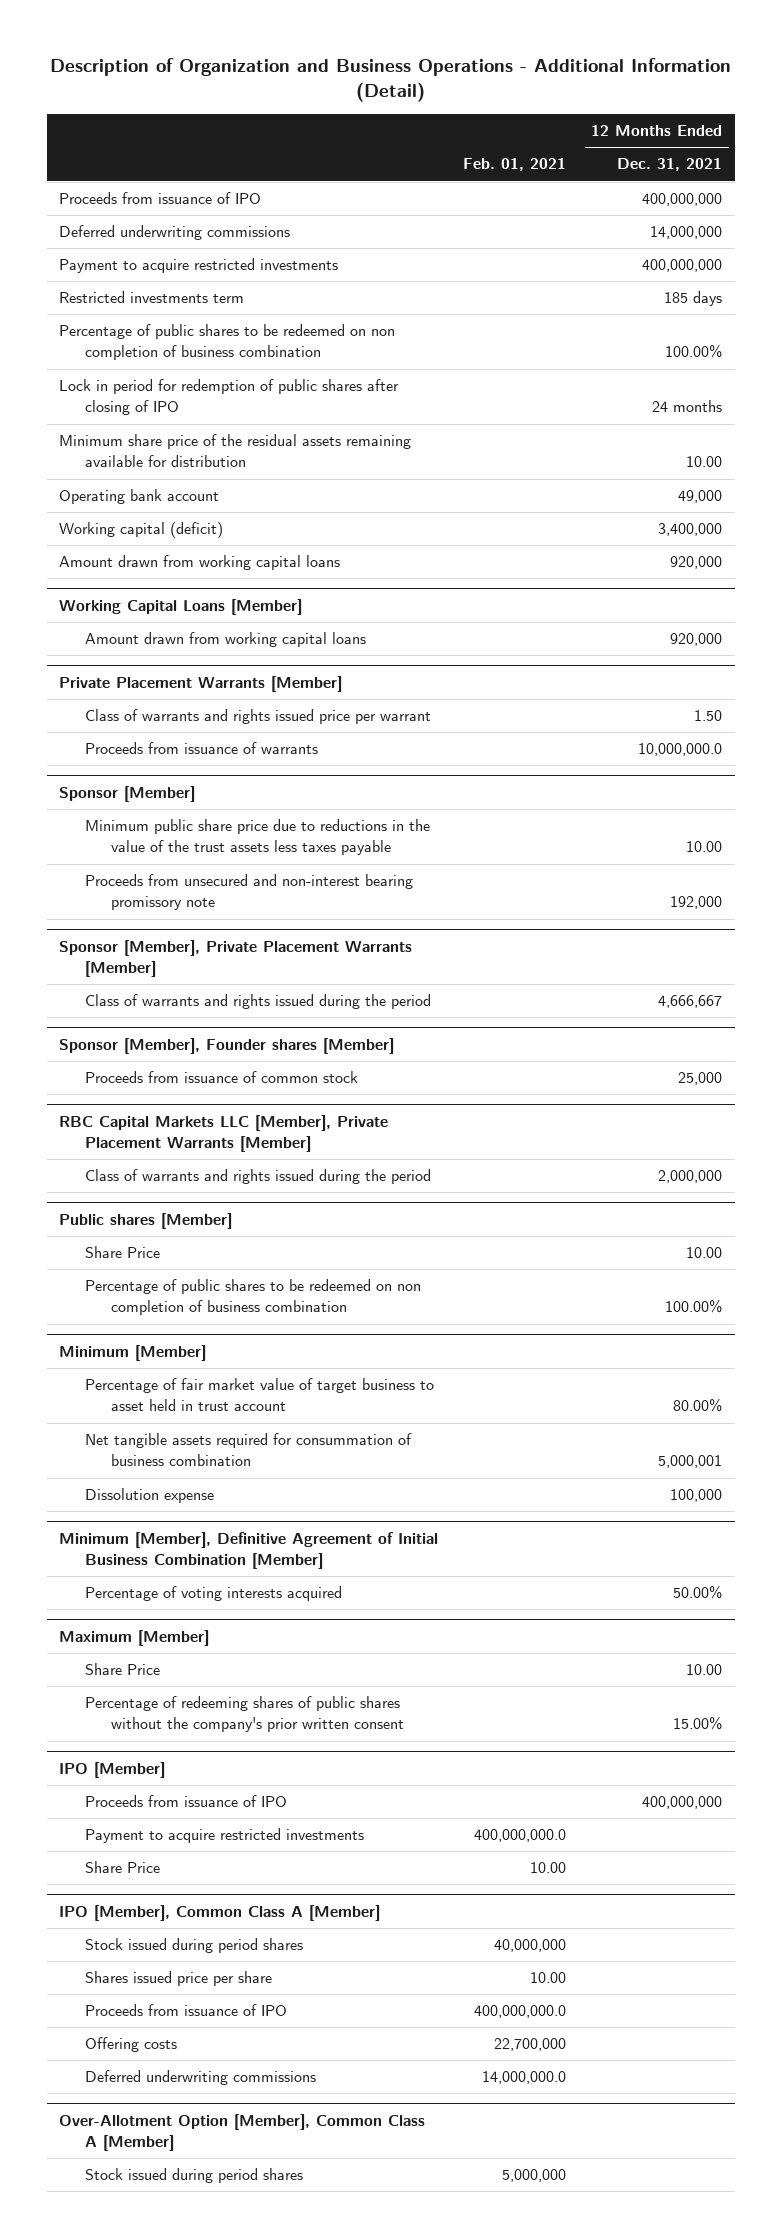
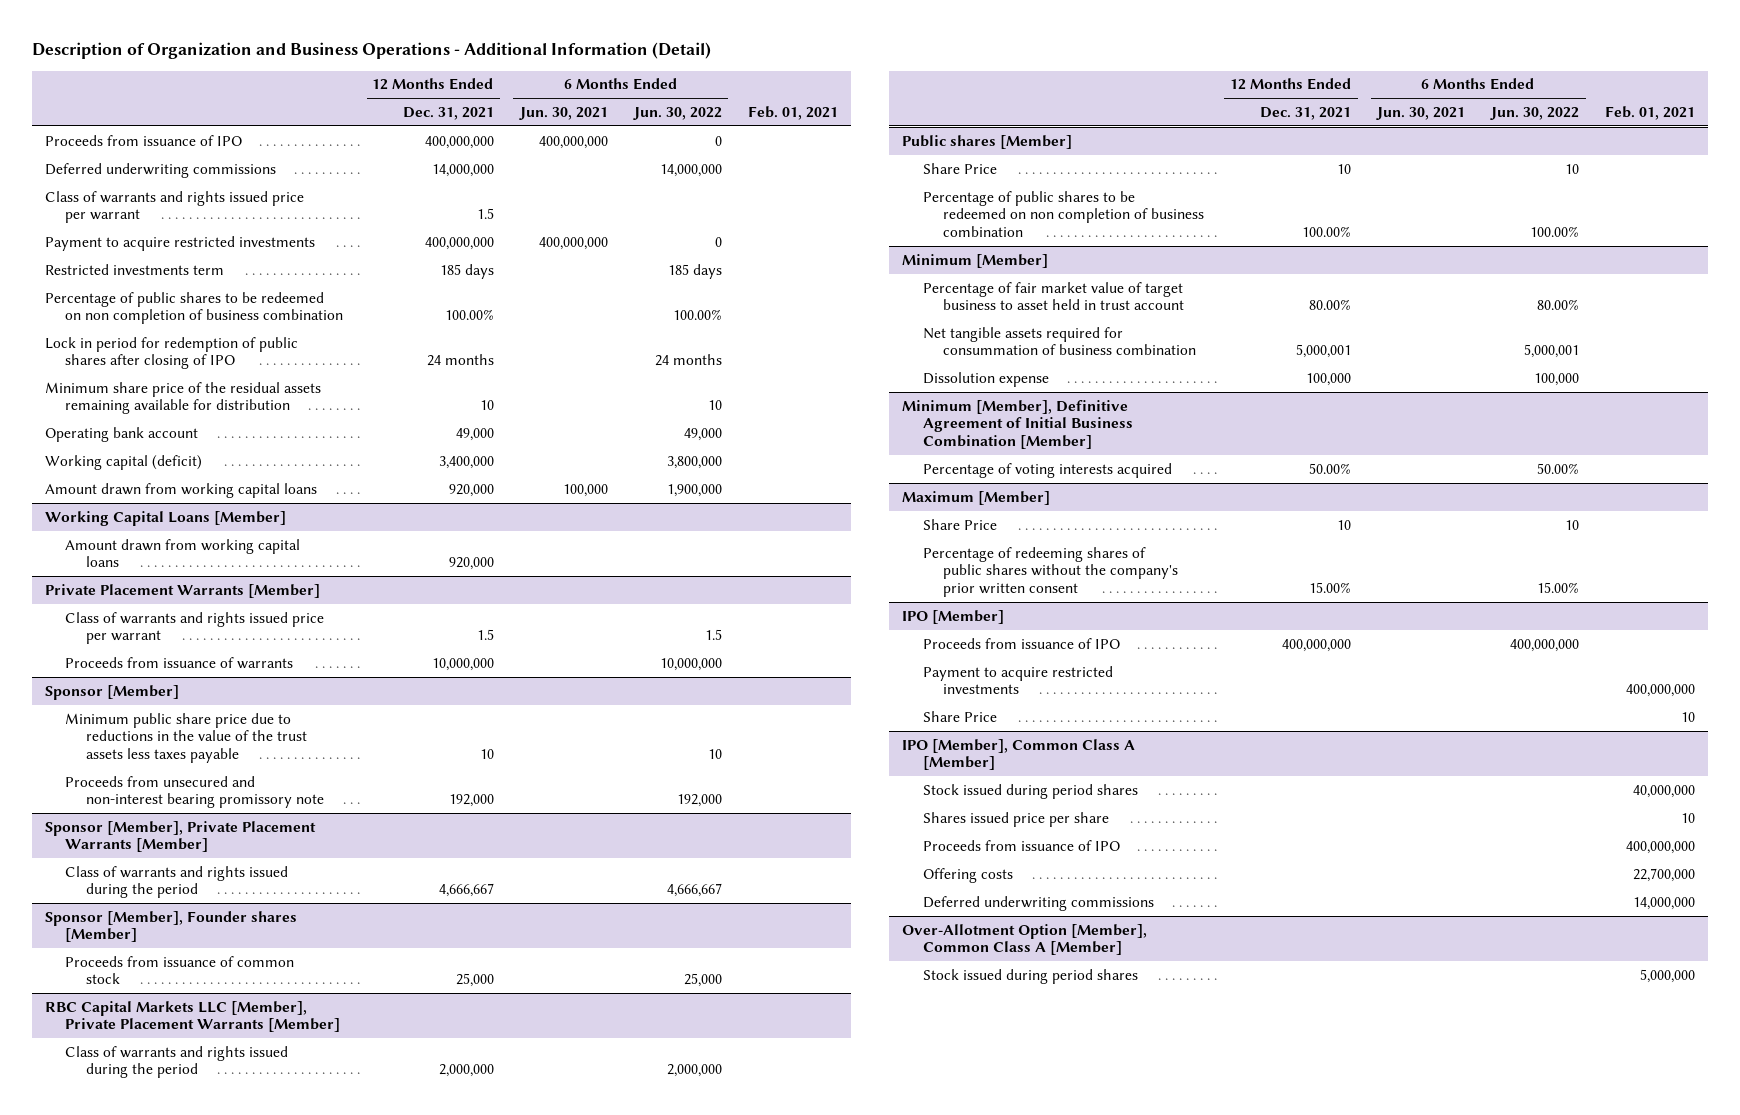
- | Feb. 01, 2021 | 12 Months Ended Dec. 31, 2021
+ | 12 Months Ended Dec. 31, 2021 | 6 Months Ended Jun. 30, 2021 | 6 Months Ended Jun. 30, 2022 | Feb. 01, 2021
+ Class of warrants and rights issued price per warrant | 1.5 | | |
- Minimum share price of the residual assets remaining available for distribution | | 10.00
+ Minimum share price of the residual assets remaining available for distribution | 10 | | 10 |
@ Private Placement Warrants [Member]
- Class of warrants and rights issued price per warrant | | 1.50
- Proceeds from issuance of warrants | | 10,000,000.0
+ Class of warrants and rights issued price per warrant | 1.5 | | 1.5 |
+ Proceeds from issuance of warrants | 10,000,000 | | 10,000,000 |
@ Sponsor [Member]
- Minimum public share price due to reductions in the value of the trust assets less taxes payable | | 10.00
+ Minimum public share price due to reductions in the value of the trust assets less taxes payable | 10 | | 10 |
@ Public shares [Member]
- Share Price | | 10.00
+ Share Price | 10 | | 10 |
@ Maximum [Member]
- Share Price | | 10.00
+ Share Price | 10 | | 10 |
@ IPO [Member]
- Payment to acquire restricted investments | 400,000,000.0 |
- Share Price | 10.00 |
+ Payment to acquire restricted investments | | | | 400,000,000
+ Share Price | | | | 10
@ IPO [Member], Common Class A [Member]
- Shares issued price per share | 10.00 |
- Proceeds from issuance of IPO | 400,000,000.0 |
+ Shares issued price per share | | | | 10
+ Proceeds from issuance of IPO | | | | 400,000,000
- Deferred underwriting commissions | 14,000,000.0 |
+ Deferred underwriting commissions | | | | 14,000,000

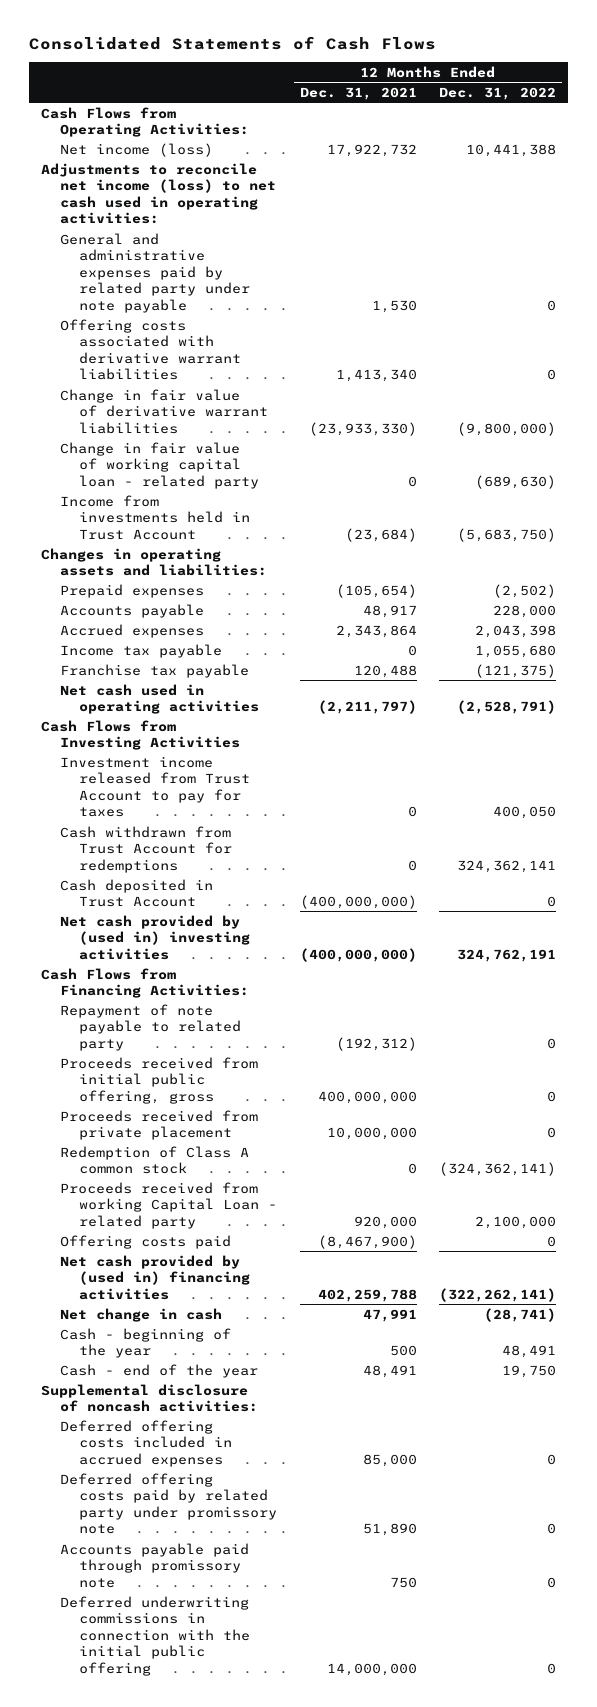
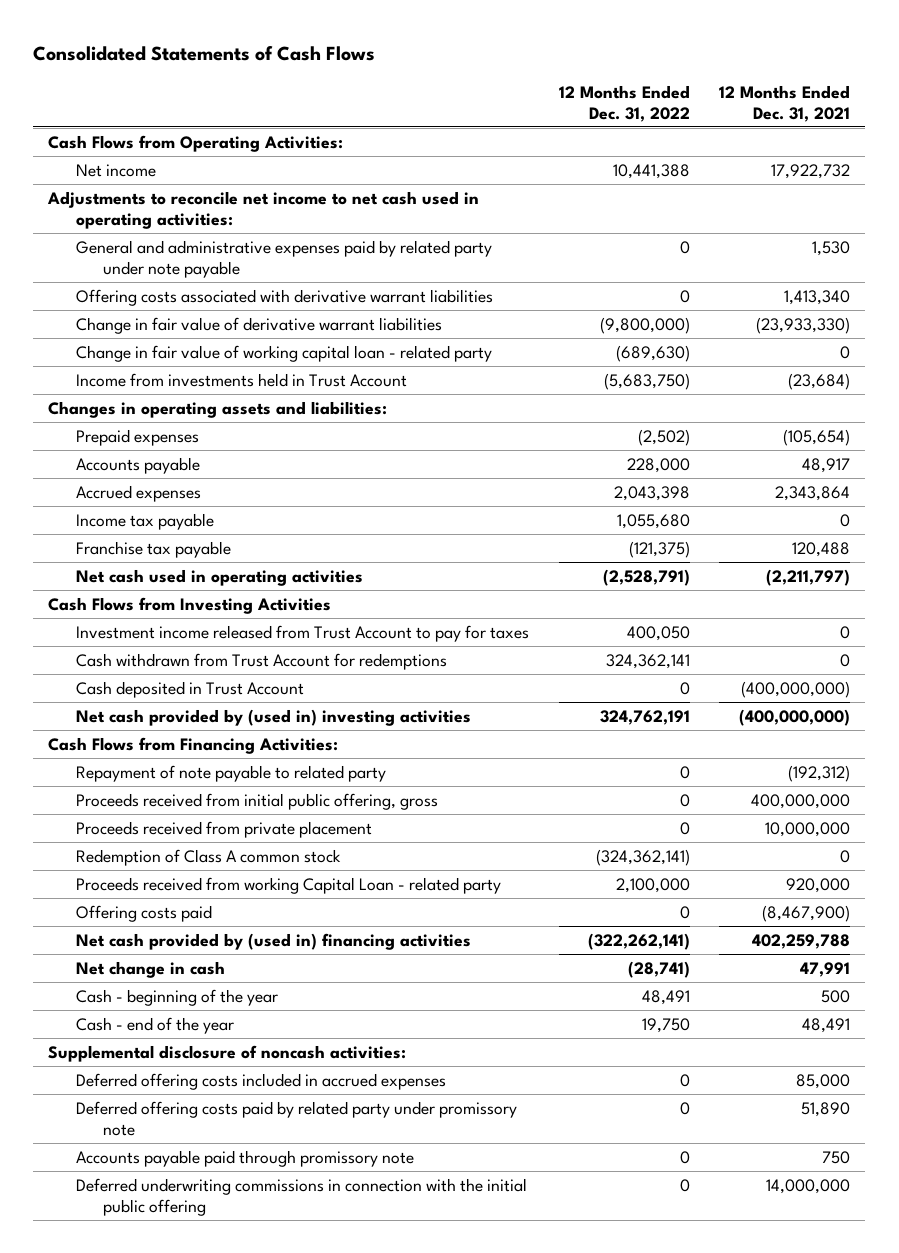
- | 12 Months Ended Dec. 31, 2021 | 12 Months Ended Dec. 31, 2022
+ | 12 Months Ended Dec. 31, 2022 | 12 Months Ended Dec. 31, 2021
- Net income (loss) | 17,922,732 | 10,441,388
- Adjustments to reconcile net income (loss) to net cash used in operating activities:
+ Net income | 10,441,388 | 17,922,732
+ Adjustments to reconcile net income to net cash used in operating activities:

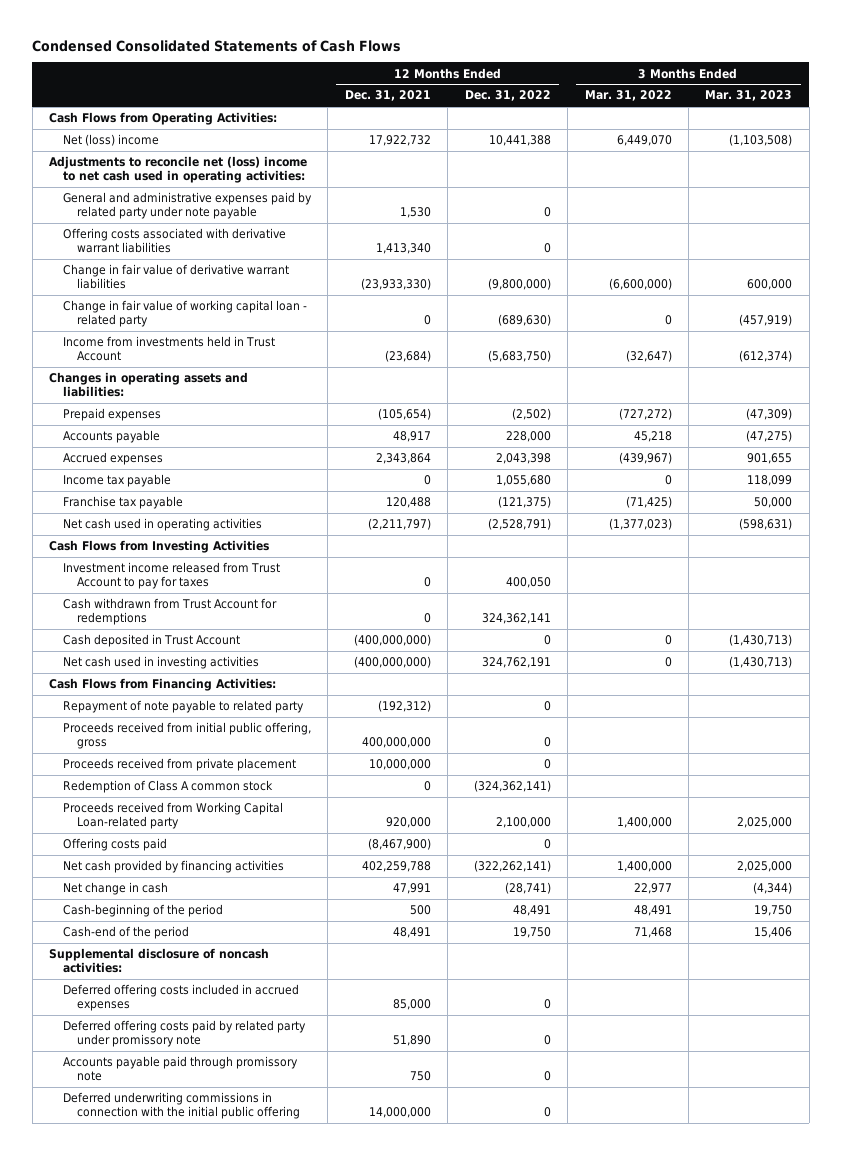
- Consolidated Statements of Cash Flows
+ Condensed Consolidated Statements of Cash Flows
- | 12 Months Ended Dec. 31, 2022 | 12 Months Ended Dec. 31, 2021
+ | 12 Months Ended Dec. 31, 2021 | 12 Months Ended Dec. 31, 2022 | 3 Months Ended Mar. 31, 2022 | 3 Months Ended Mar. 31, 2023
- Net income | 10,441,388 | 17,922,732
- Adjustments to reconcile net income to net cash used in operating activities:
+ Net (loss) income | 17,922,732 | 10,441,388 | 6,449,070 | (1,103,508)
+ Adjustments to reconcile net (loss) income to net cash used in operating activities:
- Net cash provided by (used in) investing activities | 324,762,191 | (400,000,000)
+ Net cash used in investing activities | (400,000,000) | 324,762,191 | 0 | (1,430,713)
- Proceeds received from working Capital Loan - related party | 2,100,000 | 920,000
+ Proceeds received from Working Capital Loan-related party | 920,000 | 2,100,000 | 1,400,000 | 2,025,000
- Net cash provided by (used in) financing activities | (322,262,141) | 402,259,788
+ Net cash provided by financing activities | 402,259,788 | (322,262,141) | 1,400,000 | 2,025,000
- Cash - beginning of the year | 48,491 | 500
- Cash - end of the year | 19,750 | 48,491
+ Cash-beginning of the period | 500 | 48,491 | 48,491 | 19,750
+ Cash-end of the period | 48,491 | 19,750 | 71,468 | 15,406

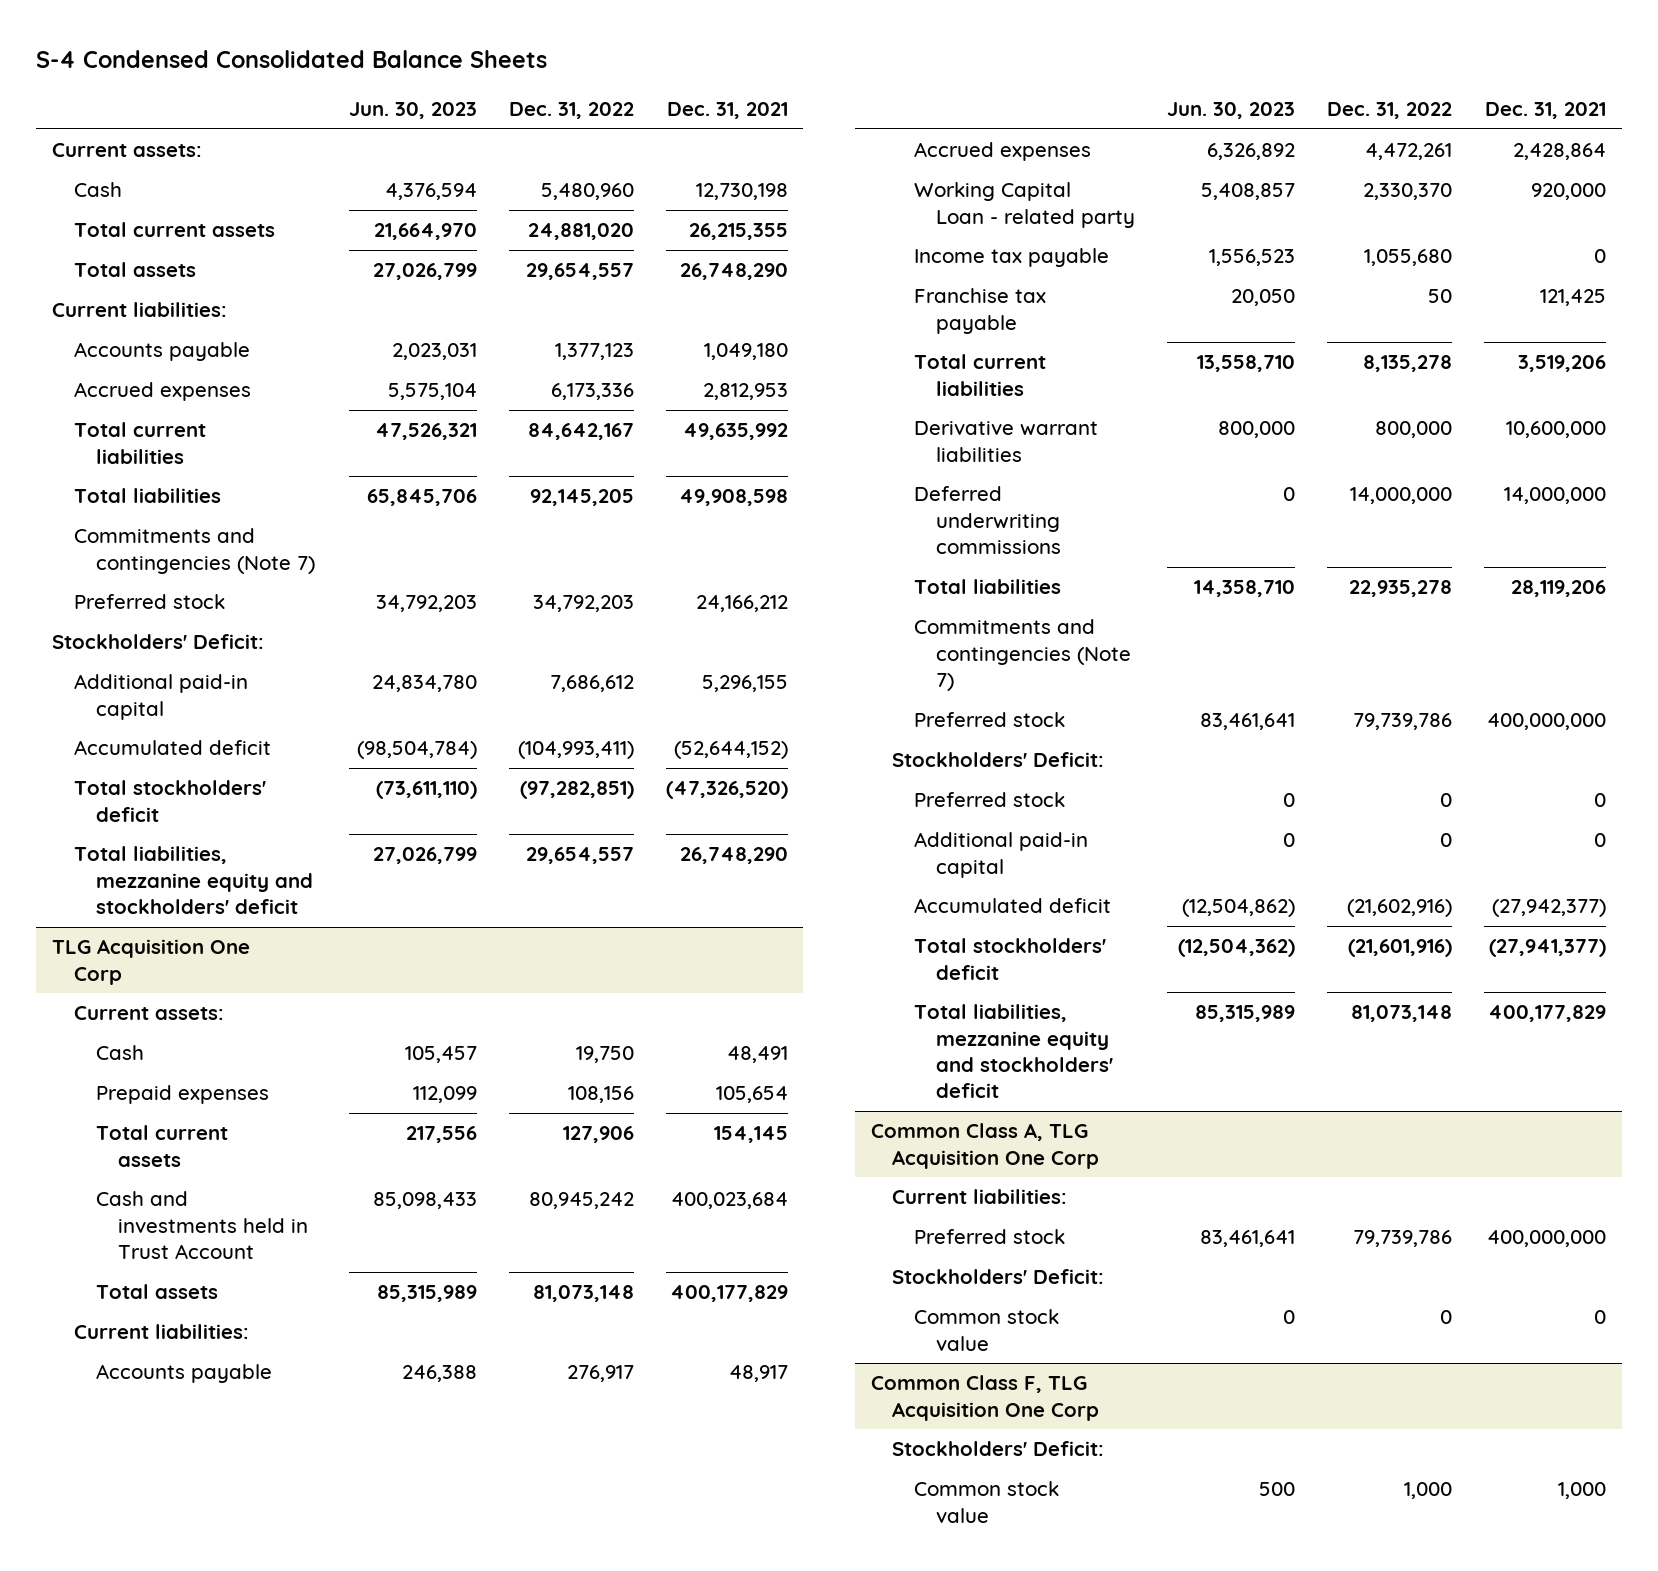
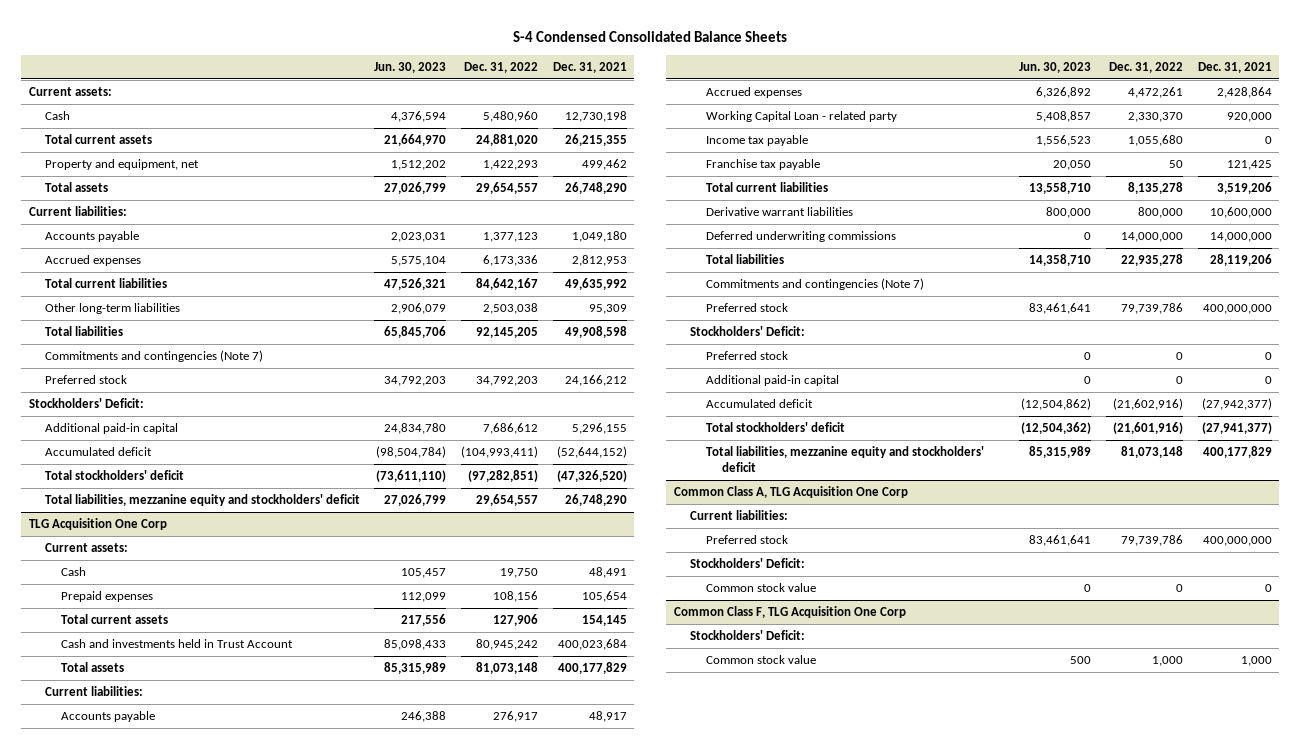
+ Property and equipment, net | 1,512,202 | 1,422,293 | 499,462
+ Other long-term liabilities | 2,906,079 | 2,503,038 | 95,309

